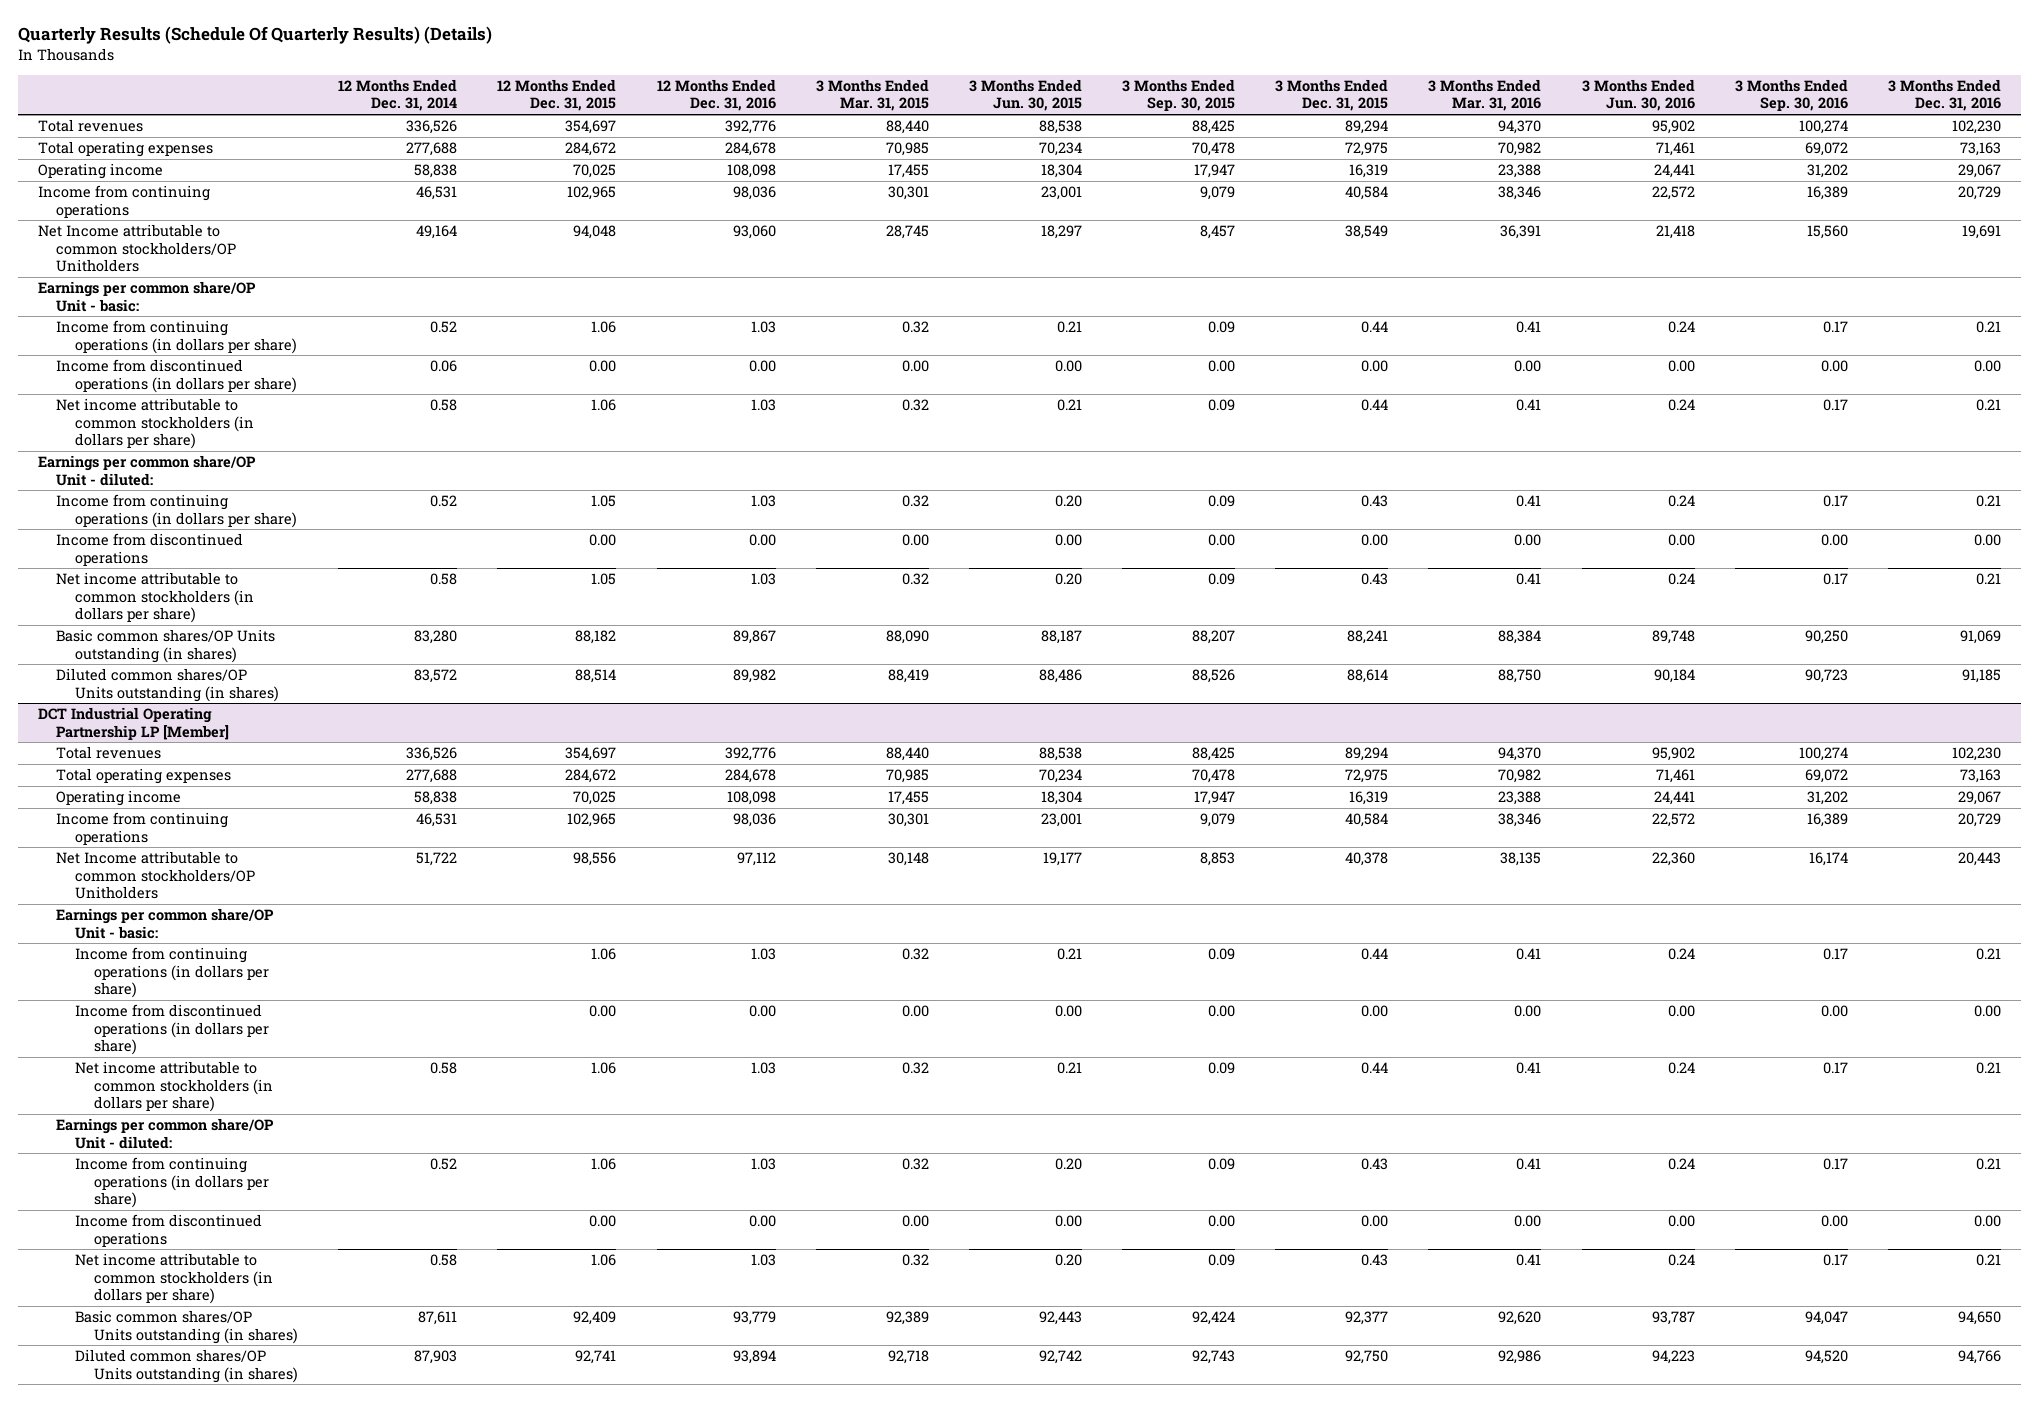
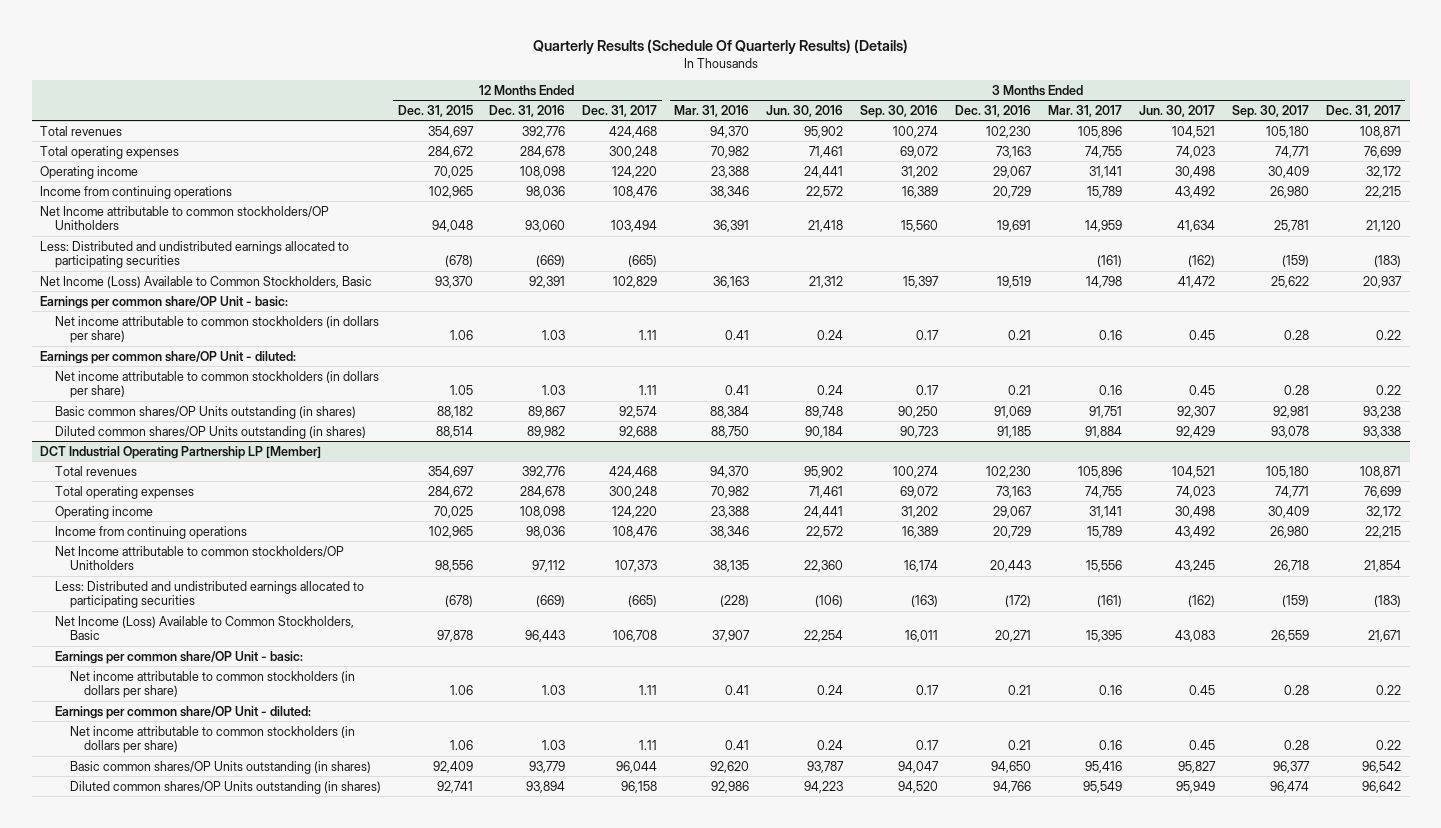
- | 12 Months Ended Dec. 31, 2014 | 12 Months Ended Dec. 31, 2015 | 12 Months Ended Dec. 31, 2016 | 3 Months Ended Mar. 31, 2015 | 3 Months Ended Jun. 30, 2015 | 3 Months Ended Sep. 30, 2015 | 3 Months Ended Dec. 31, 2015 | 3 Months Ended Mar. 31, 2016 | 3 Months Ended Jun. 30, 2016 | 3 Months Ended Sep. 30, 2016 | 3 Months Ended Dec. 31, 2016
+ | 12 Months Ended Dec. 31, 2015 | 12 Months Ended Dec. 31, 2016 | 12 Months Ended Dec. 31, 2017 | 3 Months Ended Mar. 31, 2016 | 3 Months Ended Jun. 30, 2016 | 3 Months Ended Sep. 30, 2016 | 3 Months Ended Dec. 31, 2016 | 3 Months Ended Mar. 31, 2017 | 3 Months Ended Jun. 30, 2017 | 3 Months Ended Sep. 30, 2017 | 3 Months Ended Dec. 31, 2017
+ Less: Distributed and undistributed earnings allocated to participating securities | (678) | (669) | (665) | | | | | (161) | (162) | (159) | (183)
+ Net Income (Loss) Available to Common Stockholders, Basic | 93,370 | 92,391 | 102,829 | 36,163 | 21,312 | 15,397 | 19,519 | 14,798 | 41,472 | 25,622 | 20,937
- Income from continuing operations (in dollars per share) | 0.52 | 1.06 | 1.03 | 0.32 | 0.21 | 0.09 | 0.44 | 0.41 | 0.24 | 0.17 | 0.21
- Income from discontinued operations (in dollars per share) | 0.06 | 0.00 | 0.00 | 0.00 | 0.00 | 0.00 | 0.00 | 0.00 | 0.00 | 0.00 | 0.00
- Income from continuing operations (in dollars per share) | 0.52 | 1.05 | 1.03 | 0.32 | 0.20 | 0.09 | 0.43 | 0.41 | 0.24 | 0.17 | 0.21
- Income from discontinued operations | | 0.00 | 0.00 | 0.00 | 0.00 | 0.00 | 0.00 | 0.00 | 0.00 | 0.00 | 0.00
@ DCT Industrial Operating Partnership LP [Member]
+ Less: Distributed and undistributed earnings allocated to participating securities | (678) | (669) | (665) | (228) | (106) | (163) | (172) | (161) | (162) | (159) | (183)
+ Net Income (Loss) Available to Common Stockholders, Basic | 97,878 | 96,443 | 106,708 | 37,907 | 22,254 | 16,011 | 20,271 | 15,395 | 43,083 | 26,559 | 21,671
- Income from continuing operations (in dollars per share) | | 1.06 | 1.03 | 0.32 | 0.21 | 0.09 | 0.44 | 0.41 | 0.24 | 0.17 | 0.21
- Income from discontinued operations (in dollars per share) | | 0.00 | 0.00 | 0.00 | 0.00 | 0.00 | 0.00 | 0.00 | 0.00 | 0.00 | 0.00
- Income from continuing operations (in dollars per share) | 0.52 | 1.06 | 1.03 | 0.32 | 0.20 | 0.09 | 0.43 | 0.41 | 0.24 | 0.17 | 0.21
- Income from discontinued operations | | 0.00 | 0.00 | 0.00 | 0.00 | 0.00 | 0.00 | 0.00 | 0.00 | 0.00 | 0.00

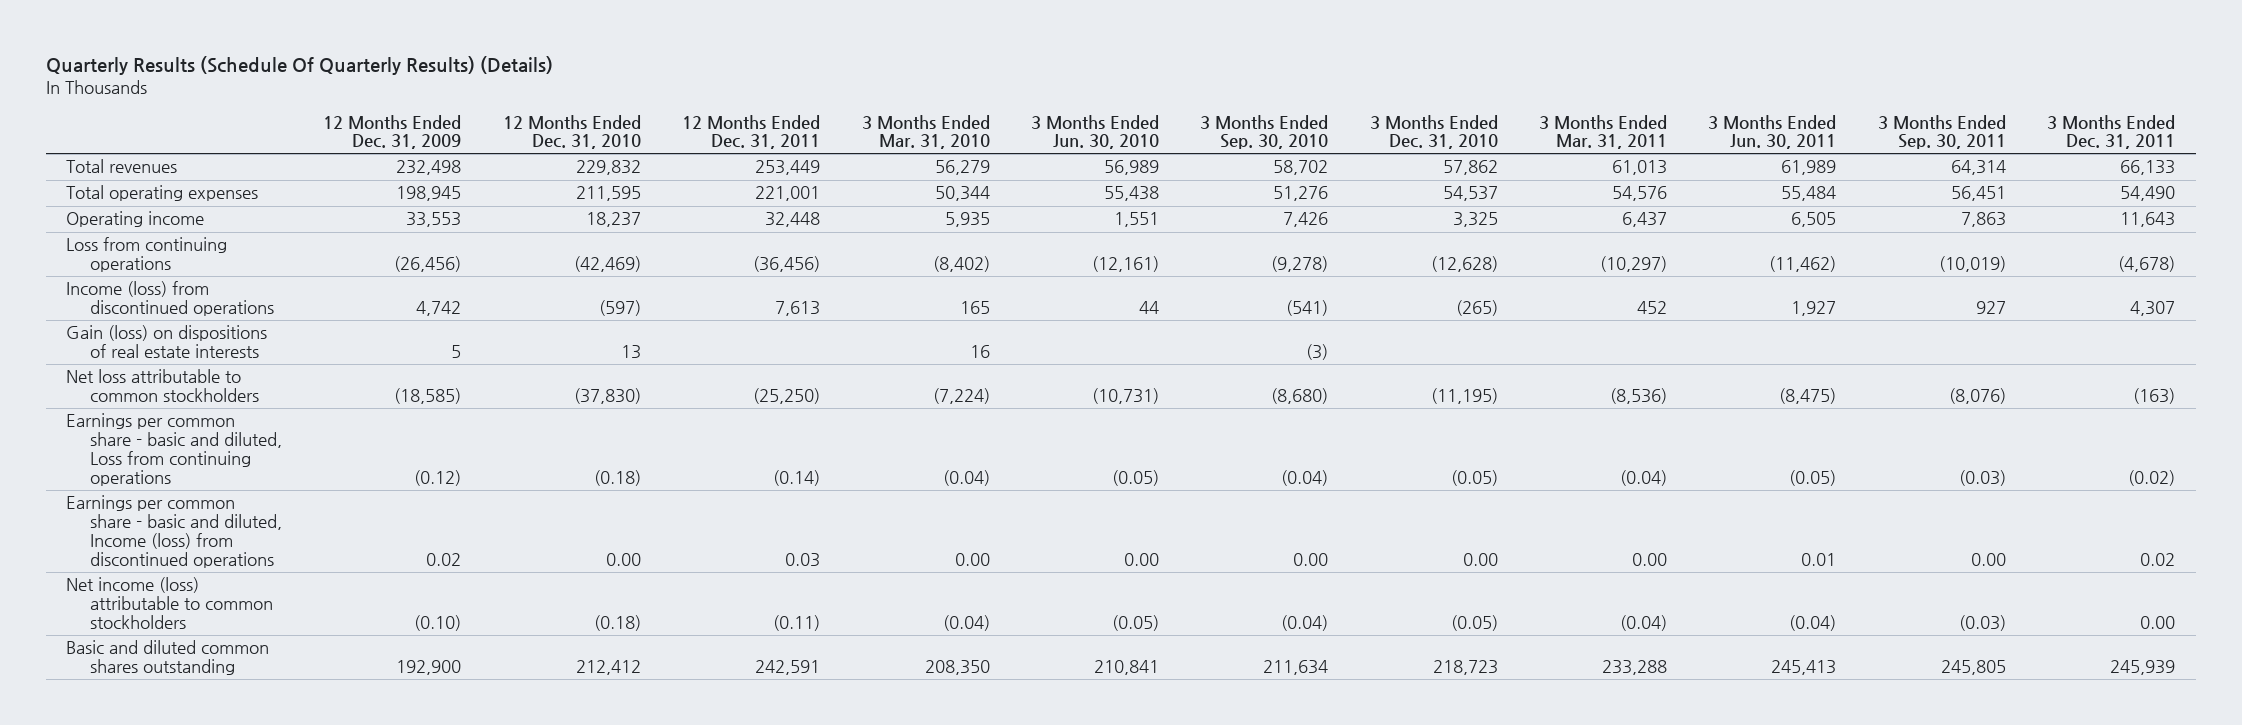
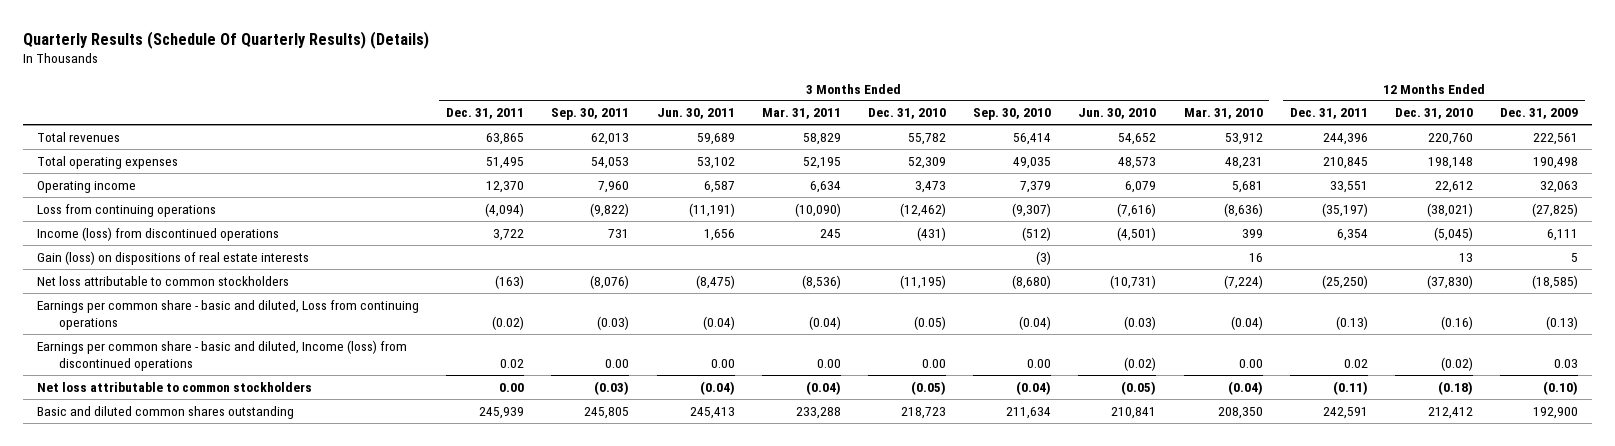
- | 12 Months Ended Dec. 31, 2009 | 12 Months Ended Dec. 31, 2010 | 12 Months Ended Dec. 31, 2011 | 3 Months Ended Mar. 31, 2010 | 3 Months Ended Jun. 30, 2010 | 3 Months Ended Sep. 30, 2010 | 3 Months Ended Dec. 31, 2010 | 3 Months Ended Mar. 31, 2011 | 3 Months Ended Jun. 30, 2011 | 3 Months Ended Sep. 30, 2011 | 3 Months Ended Dec. 31, 2011
+ | 3 Months Ended Dec. 31, 2011 | 3 Months Ended Sep. 30, 2011 | 3 Months Ended Jun. 30, 2011 | 3 Months Ended Mar. 31, 2011 | 3 Months Ended Dec. 31, 2010 | 3 Months Ended Sep. 30, 2010 | 3 Months Ended Jun. 30, 2010 | 3 Months Ended Mar. 31, 2010 | 12 Months Ended Dec. 31, 2011 | 12 Months Ended Dec. 31, 2010 | 12 Months Ended Dec. 31, 2009
- Total revenues | 232,498 | 229,832 | 253,449 | 56,279 | 56,989 | 58,702 | 57,862 | 61,013 | 61,989 | 64,314 | 66,133
- Total operating expenses | 198,945 | 211,595 | 221,001 | 50,344 | 55,438 | 51,276 | 54,537 | 54,576 | 55,484 | 56,451 | 54,490
- Operating income | 33,553 | 18,237 | 32,448 | 5,935 | 1,551 | 7,426 | 3,325 | 6,437 | 6,505 | 7,863 | 11,643
- Loss from continuing operations | (26,456) | (42,469) | (36,456) | (8,402) | (12,161) | (9,278) | (12,628) | (10,297) | (11,462) | (10,019) | (4,678)
- Income (loss) from discontinued operations | 4,742 | (597) | 7,613 | 165 | 44 | (541) | (265) | 452 | 1,927 | 927 | 4,307
+ Total revenues | 63,865 | 62,013 | 59,689 | 58,829 | 55,782 | 56,414 | 54,652 | 53,912 | 244,396 | 220,760 | 222,561
+ Total operating expenses | 51,495 | 54,053 | 53,102 | 52,195 | 52,309 | 49,035 | 48,573 | 48,231 | 210,845 | 198,148 | 190,498
+ Operating income | 12,370 | 7,960 | 6,587 | 6,634 | 3,473 | 7,379 | 6,079 | 5,681 | 33,551 | 22,612 | 32,063
+ Loss from continuing operations | (4,094) | (9,822) | (11,191) | (10,090) | (12,462) | (9,307) | (7,616) | (8,636) | (35,197) | (38,021) | (27,825)
+ Income (loss) from discontinued operations | 3,722 | 731 | 1,656 | 245 | (431) | (512) | (4,501) | 399 | 6,354 | (5,045) | 6,111
- Earnings per common share - basic and diluted, Loss from continuing operations | (0.12) | (0.18) | (0.14) | (0.04) | (0.05) | (0.04) | (0.05) | (0.04) | (0.05) | (0.03) | (0.02)
- Earnings per common share - basic and diluted, Income (loss) from discontinued operations | 0.02 | 0.00 | 0.03 | 0.00 | 0.00 | 0.00 | 0.00 | 0.00 | 0.01 | 0.00 | 0.02
- Net income (loss) attributable to common stockholders | (0.10) | (0.18) | (0.11) | (0.04) | (0.05) | (0.04) | (0.05) | (0.04) | (0.04) | (0.03) | 0.00
+ Earnings per common share - basic and diluted, Loss from continuing operations | (0.02) | (0.03) | (0.04) | (0.04) | (0.05) | (0.04) | (0.03) | (0.04) | (0.13) | (0.16) | (0.13)
+ Earnings per common share - basic and diluted, Income (loss) from discontinued operations | 0.02 | 0.00 | 0.00 | 0.00 | 0.00 | 0.00 | (0.02) | 0.00 | 0.02 | (0.02) | 0.03
+ Net loss attributable to common stockholders | 0.00 | (0.03) | (0.04) | (0.04) | (0.05) | (0.04) | (0.05) | (0.04) | (0.11) | (0.18) | (0.10)

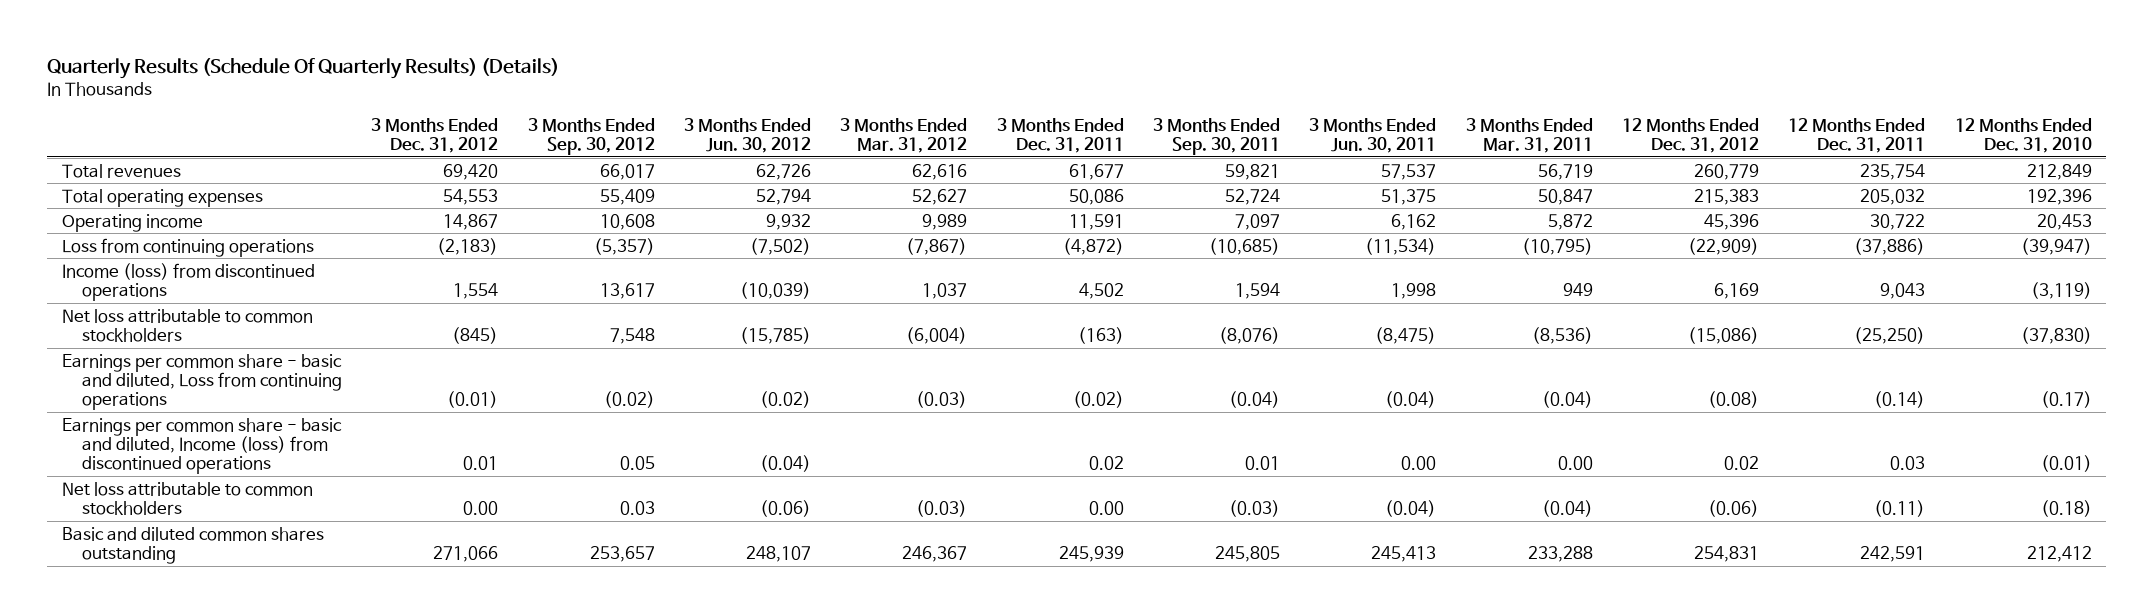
- | 3 Months Ended Dec. 31, 2011 | 3 Months Ended Sep. 30, 2011 | 3 Months Ended Jun. 30, 2011 | 3 Months Ended Mar. 31, 2011 | 3 Months Ended Dec. 31, 2010 | 3 Months Ended Sep. 30, 2010 | 3 Months Ended Jun. 30, 2010 | 3 Months Ended Mar. 31, 2010 | 12 Months Ended Dec. 31, 2011 | 12 Months Ended Dec. 31, 2010 | 12 Months Ended Dec. 31, 2009
+ | 3 Months Ended Dec. 31, 2012 | 3 Months Ended Sep. 30, 2012 | 3 Months Ended Jun. 30, 2012 | 3 Months Ended Mar. 31, 2012 | 3 Months Ended Dec. 31, 2011 | 3 Months Ended Sep. 30, 2011 | 3 Months Ended Jun. 30, 2011 | 3 Months Ended Mar. 31, 2011 | 12 Months Ended Dec. 31, 2012 | 12 Months Ended Dec. 31, 2011 | 12 Months Ended Dec. 31, 2010
- Total revenues | 63,865 | 62,013 | 59,689 | 58,829 | 55,782 | 56,414 | 54,652 | 53,912 | 244,396 | 220,760 | 222,561
- Total operating expenses | 51,495 | 54,053 | 53,102 | 52,195 | 52,309 | 49,035 | 48,573 | 48,231 | 210,845 | 198,148 | 190,498
- Operating income | 12,370 | 7,960 | 6,587 | 6,634 | 3,473 | 7,379 | 6,079 | 5,681 | 33,551 | 22,612 | 32,063
- Loss from continuing operations | (4,094) | (9,822) | (11,191) | (10,090) | (12,462) | (9,307) | (7,616) | (8,636) | (35,197) | (38,021) | (27,825)
- Income (loss) from discontinued operations | 3,722 | 731 | 1,656 | 245 | (431) | (512) | (4,501) | 399 | 6,354 | (5,045) | 6,111
- Gain (loss) on dispositions of real estate interests | | | | | | (3) | | 16 | | 13 | 5
+ Total revenues | 69,420 | 66,017 | 62,726 | 62,616 | 61,677 | 59,821 | 57,537 | 56,719 | 260,779 | 235,754 | 212,849
+ Total operating expenses | 54,553 | 55,409 | 52,794 | 52,627 | 50,086 | 52,724 | 51,375 | 50,847 | 215,383 | 205,032 | 192,396
+ Operating income | 14,867 | 10,608 | 9,932 | 9,989 | 11,591 | 7,097 | 6,162 | 5,872 | 45,396 | 30,722 | 20,453
+ Loss from continuing operations | (2,183) | (5,357) | (7,502) | (7,867) | (4,872) | (10,685) | (11,534) | (10,795) | (22,909) | (37,886) | (39,947)
+ Income (loss) from discontinued operations | 1,554 | 13,617 | (10,039) | 1,037 | 4,502 | 1,594 | 1,998 | 949 | 6,169 | 9,043 | (3,119)
- Earnings per common share - basic and diluted, Loss from continuing operations | (0.02) | (0.03) | (0.04) | (0.04) | (0.05) | (0.04) | (0.03) | (0.04) | (0.13) | (0.16) | (0.13)
- Earnings per common share - basic and diluted, Income (loss) from discontinued operations | 0.02 | 0.00 | 0.00 | 0.00 | 0.00 | 0.00 | (0.02) | 0.00 | 0.02 | (0.02) | 0.03
+ Earnings per common share - basic and diluted, Loss from continuing operations | (0.01) | (0.02) | (0.02) | (0.03) | (0.02) | (0.04) | (0.04) | (0.04) | (0.08) | (0.14) | (0.17)
+ Earnings per common share - basic and diluted, Income (loss) from discontinued operations | 0.01 | 0.05 | (0.04) | | 0.02 | 0.01 | 0.00 | 0.00 | 0.02 | 0.03 | (0.01)

